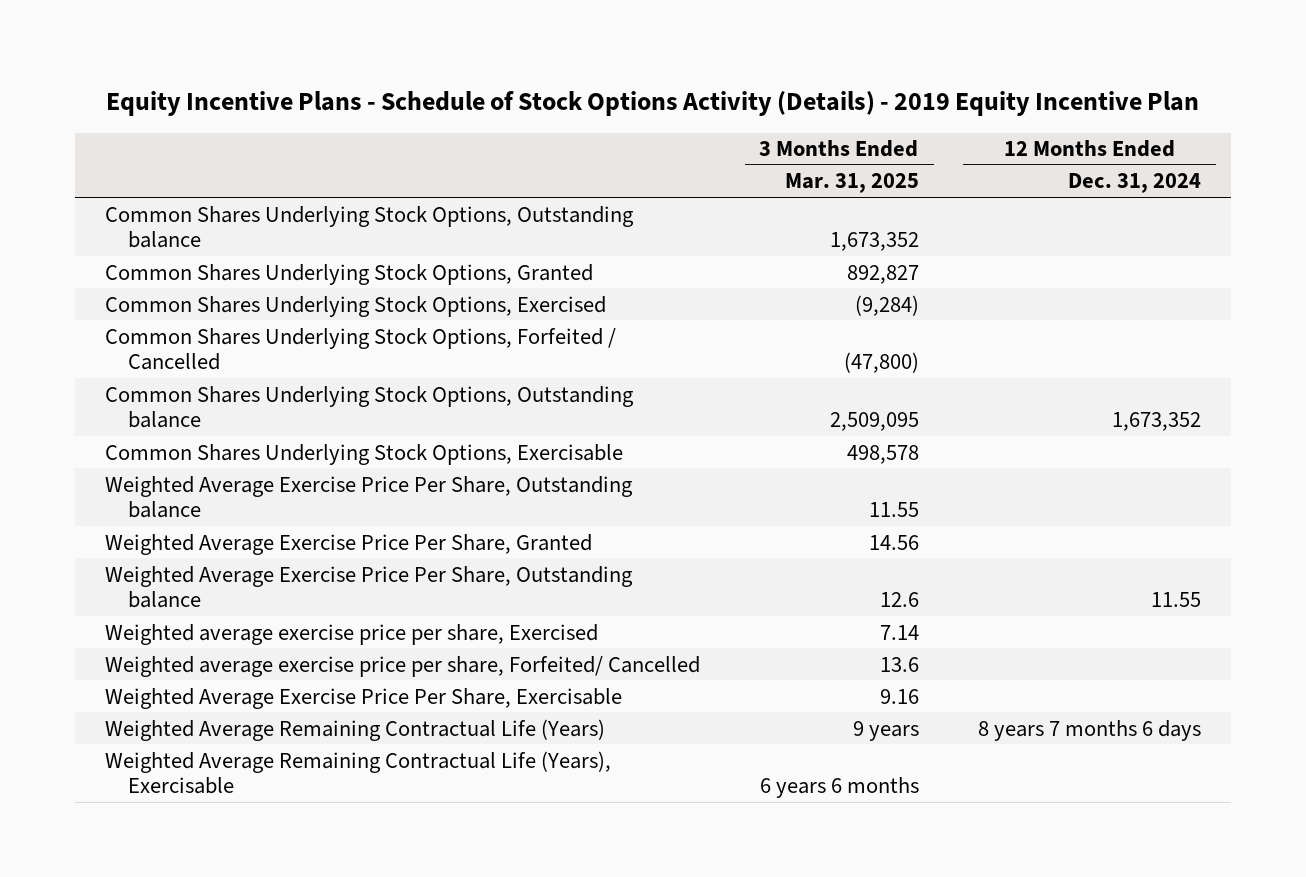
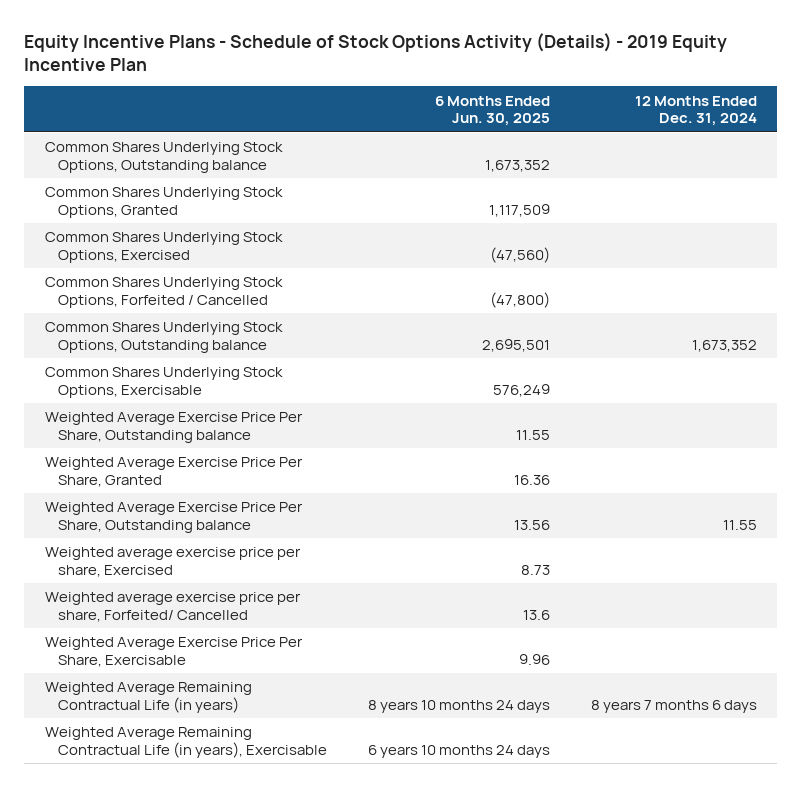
- | 3 Months Ended Mar. 31, 2025 | 12 Months Ended Dec. 31, 2024
+ | 6 Months Ended Jun. 30, 2025 | 12 Months Ended Dec. 31, 2024
- Weighted Average Remaining Contractual Life (Years) | 9 years | 8 years 7 months 6 days
- Weighted Average Remaining Contractual Life (Years), Exercisable | 6 years 6 months |
+ Weighted Average Remaining Contractual Life (in years) | 8 years 10 months 24 days | 8 years 7 months 6 days
+ Weighted Average Remaining Contractual Life (in years), Exercisable | 6 years 10 months 24 days |

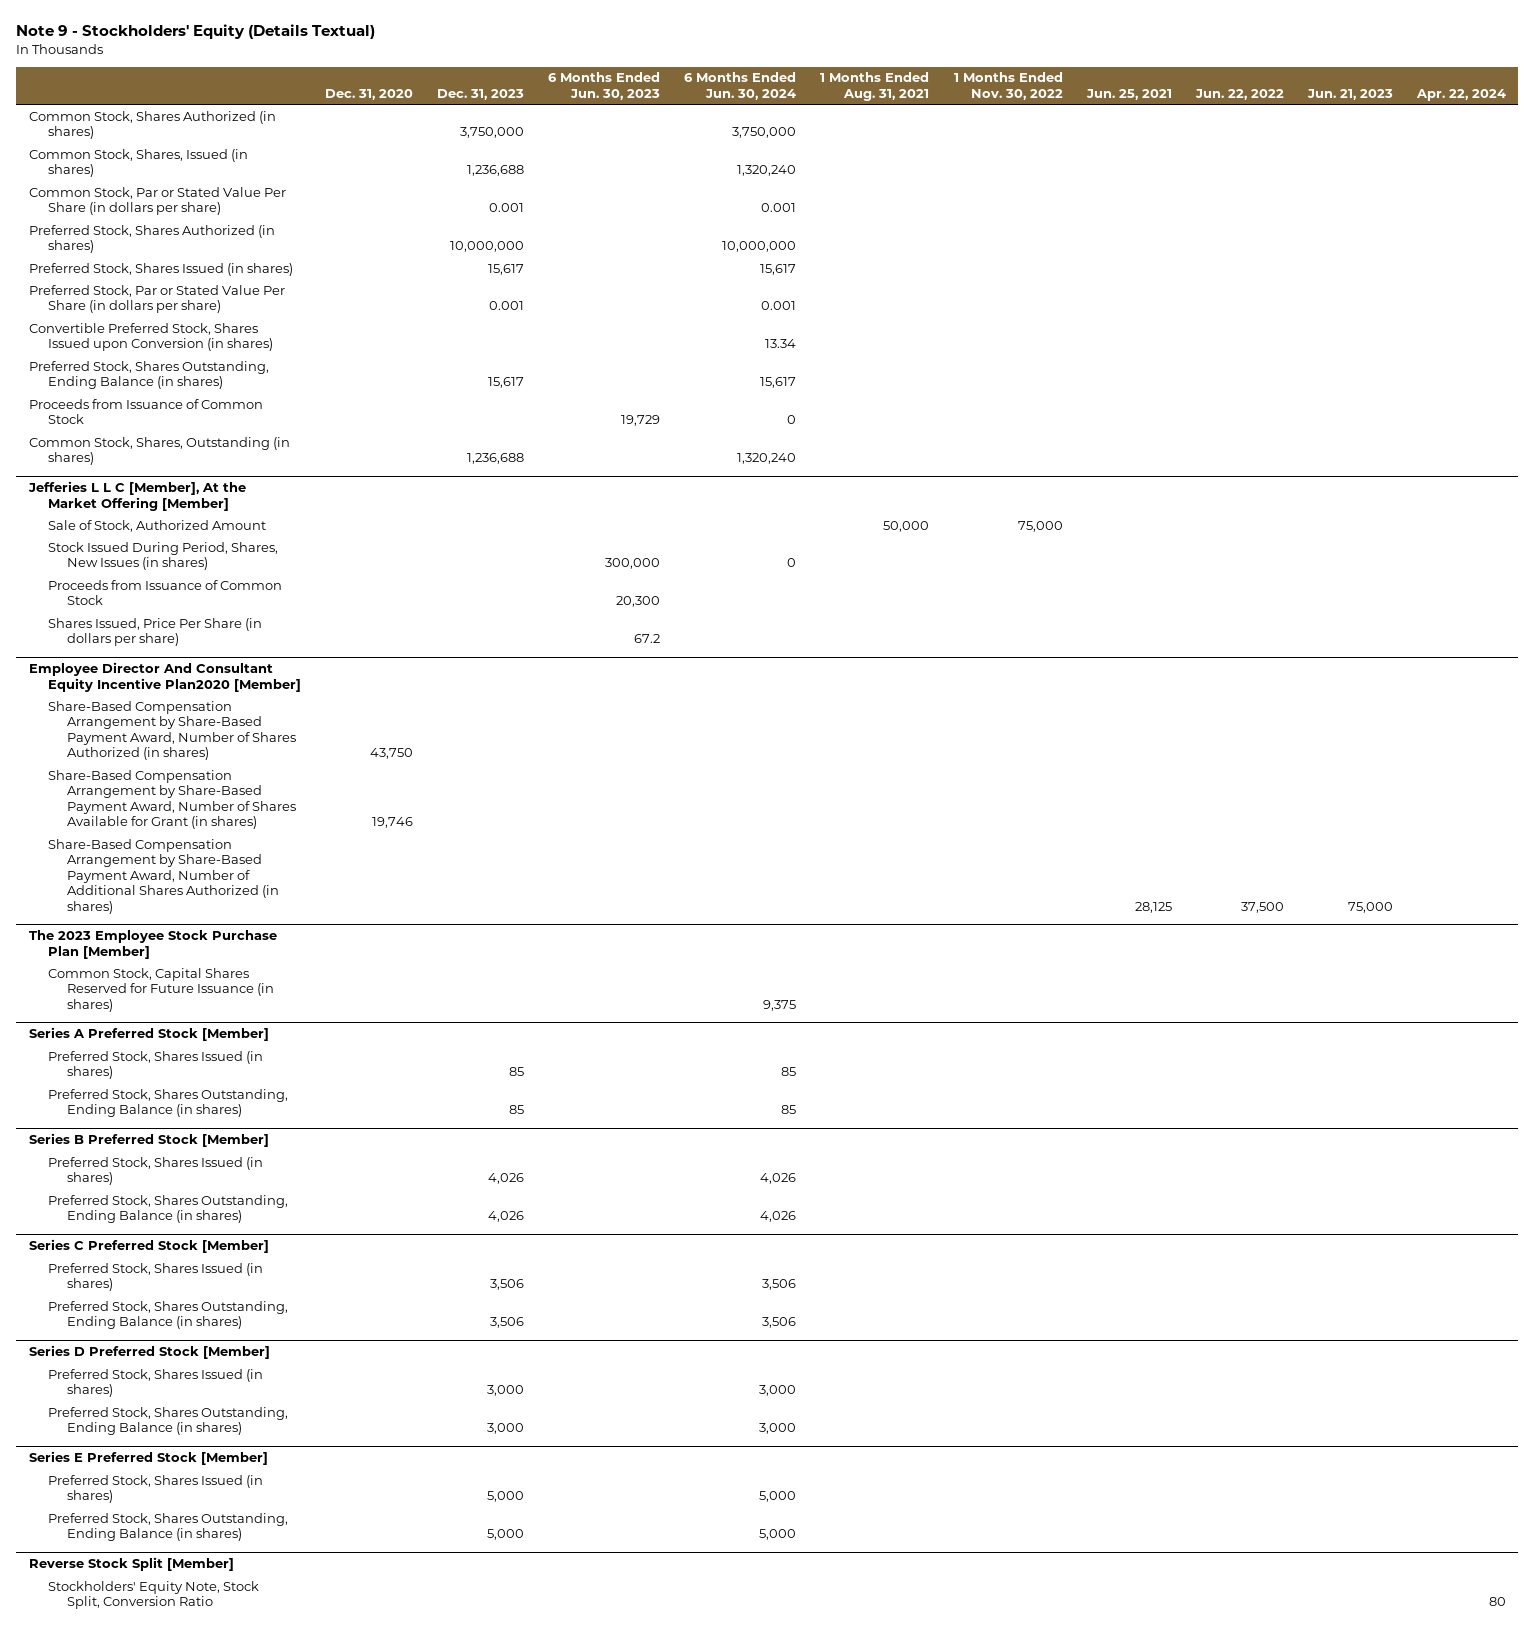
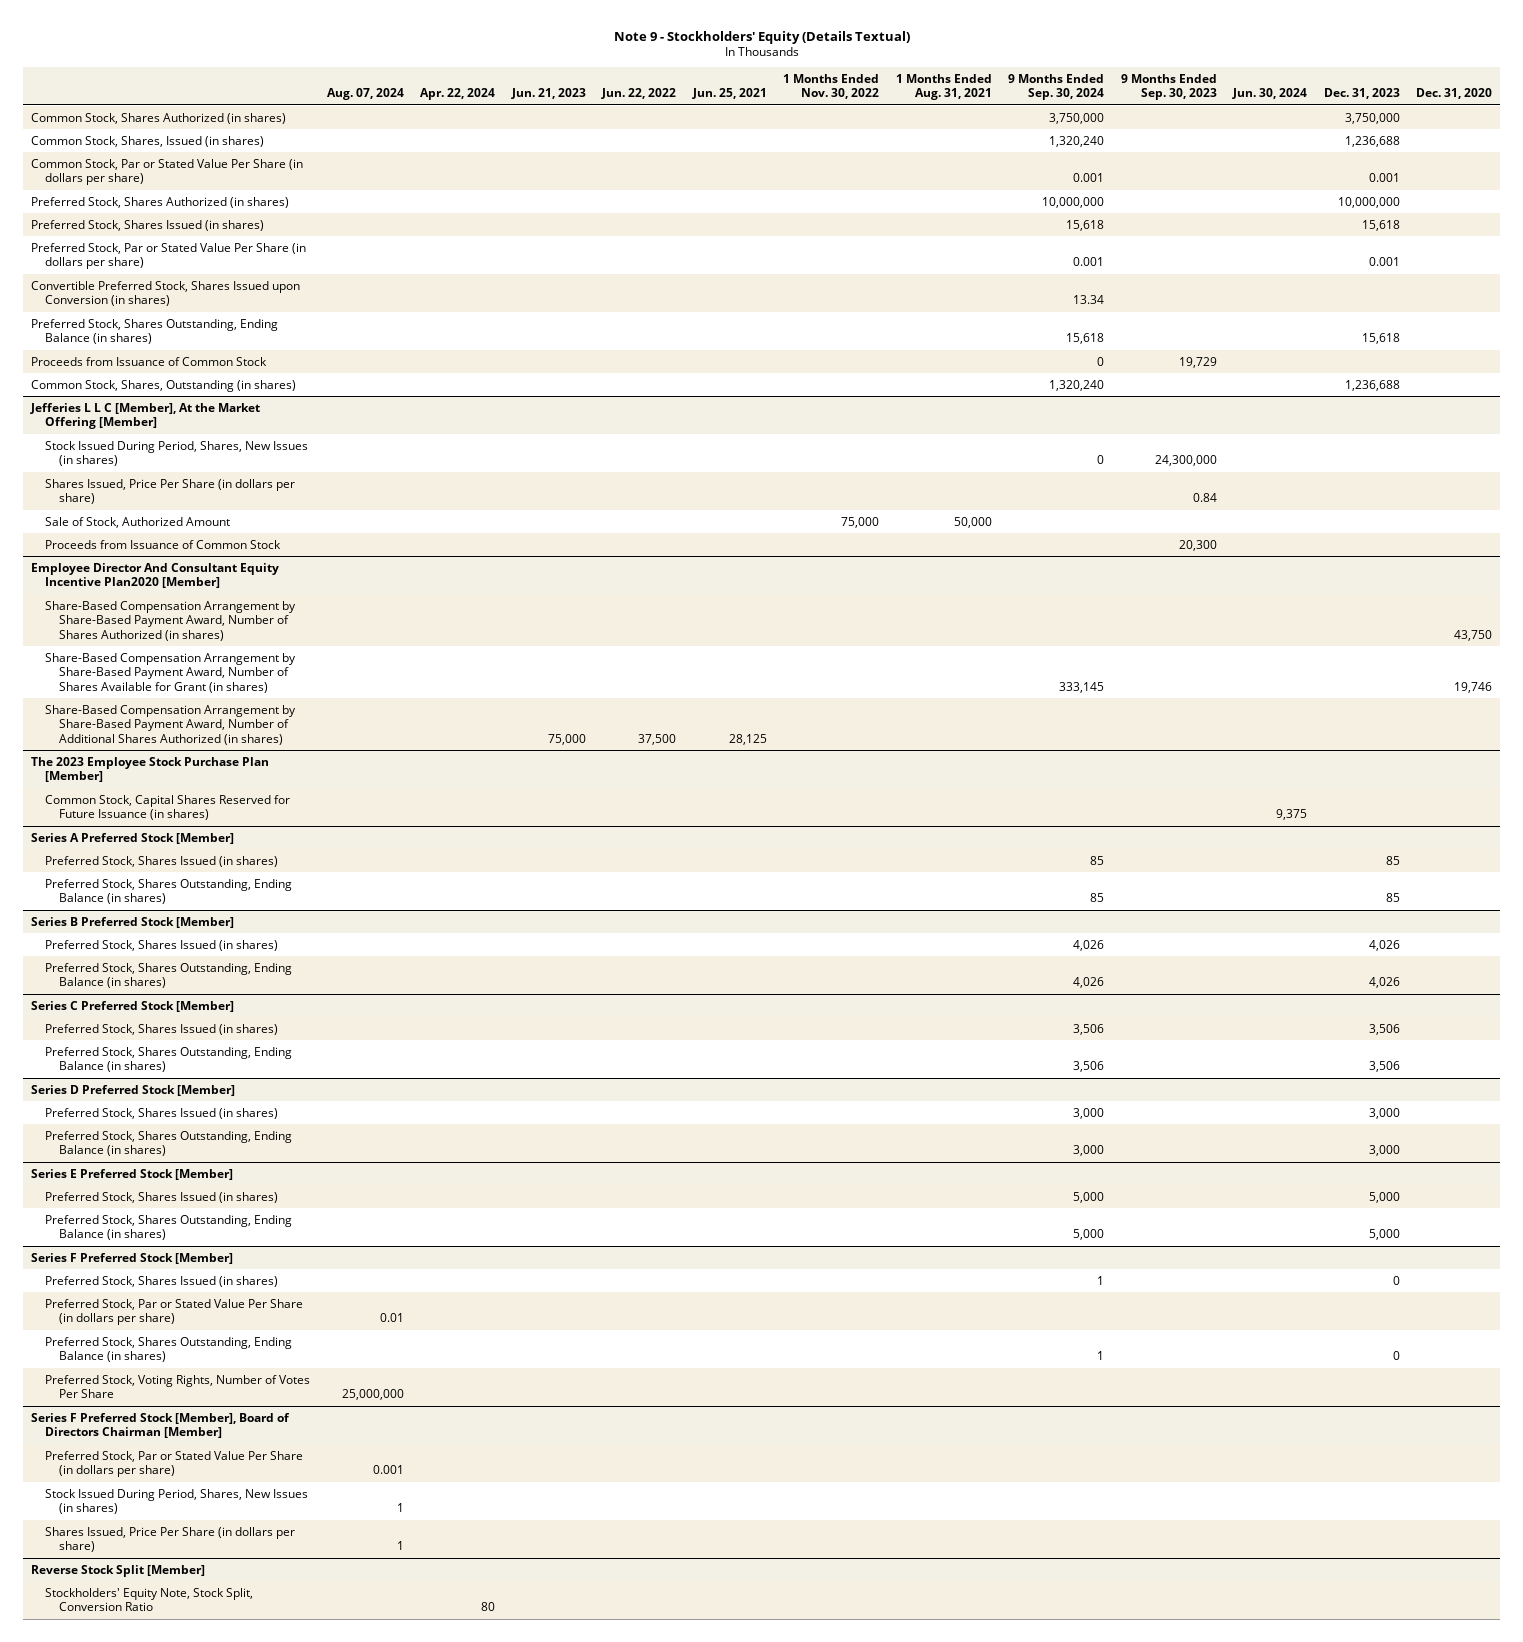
- | Dec. 31, 2020 | Dec. 31, 2023 | 6 Months Ended Jun. 30, 2023 | 6 Months Ended Jun. 30, 2024 | 1 Months Ended Aug. 31, 2021 | 1 Months Ended Nov. 30, 2022 | Jun. 25, 2021 | Jun. 22, 2022 | Jun. 21, 2023 | Apr. 22, 2024
+ | Aug. 07, 2024 | Apr. 22, 2024 | Jun. 21, 2023 | Jun. 22, 2022 | Jun. 25, 2021 | 1 Months Ended Nov. 30, 2022 | 1 Months Ended Aug. 31, 2021 | 9 Months Ended Sep. 30, 2024 | 9 Months Ended Sep. 30, 2023 | Jun. 30, 2024 | Dec. 31, 2023 | Dec. 31, 2020
- Preferred Stock, Shares Issued (in shares) | | 15,617 | | 15,617 | | | | | |
+ Preferred Stock, Shares Issued (in shares) | | | | | | | | 15,618 | | | 15,618 |
- Preferred Stock, Shares Outstanding, Ending Balance (in shares) | | 15,617 | | 15,617 | | | | | |
+ Preferred Stock, Shares Outstanding, Ending Balance (in shares) | | | | | | | | 15,618 | | | 15,618 |
@ Jefferies L L C [Member], At the Market Offering [Member]
moved down: Sale of Stock, Authorized Amount | | | | | | 75,000 | 50,000 | | | | |
moved down: Proceeds from Issuance of Common Stock | | | | | | | | | 20,300 | | |
+ Series F Preferred Stock [Member]
+ Preferred Stock, Shares Issued (in shares) | | | | | | | | 1 | | | 0 |
+ Preferred Stock, Par or Stated Value Per Share (in dollars per share) | 0.01 | | | | | | | | | | |
+ Preferred Stock, Shares Outstanding, Ending Balance (in shares) | | | | | | | | 1 | | | 0 |
+ Preferred Stock, Voting Rights, Number of Votes Per Share | 25,000,000 | | | | | | | | | | |
+ Series F Preferred Stock [Member], Board of Directors Chairman [Member]
+ Preferred Stock, Par or Stated Value Per Share (in dollars per share) | 0.001 | | | | | | | | | | |
+ Stock Issued During Period, Shares, New Issues (in shares) | 1 | | | | | | | | | | |
+ Shares Issued, Price Per Share (in dollars per share) | 1 | | | | | | | | | | |

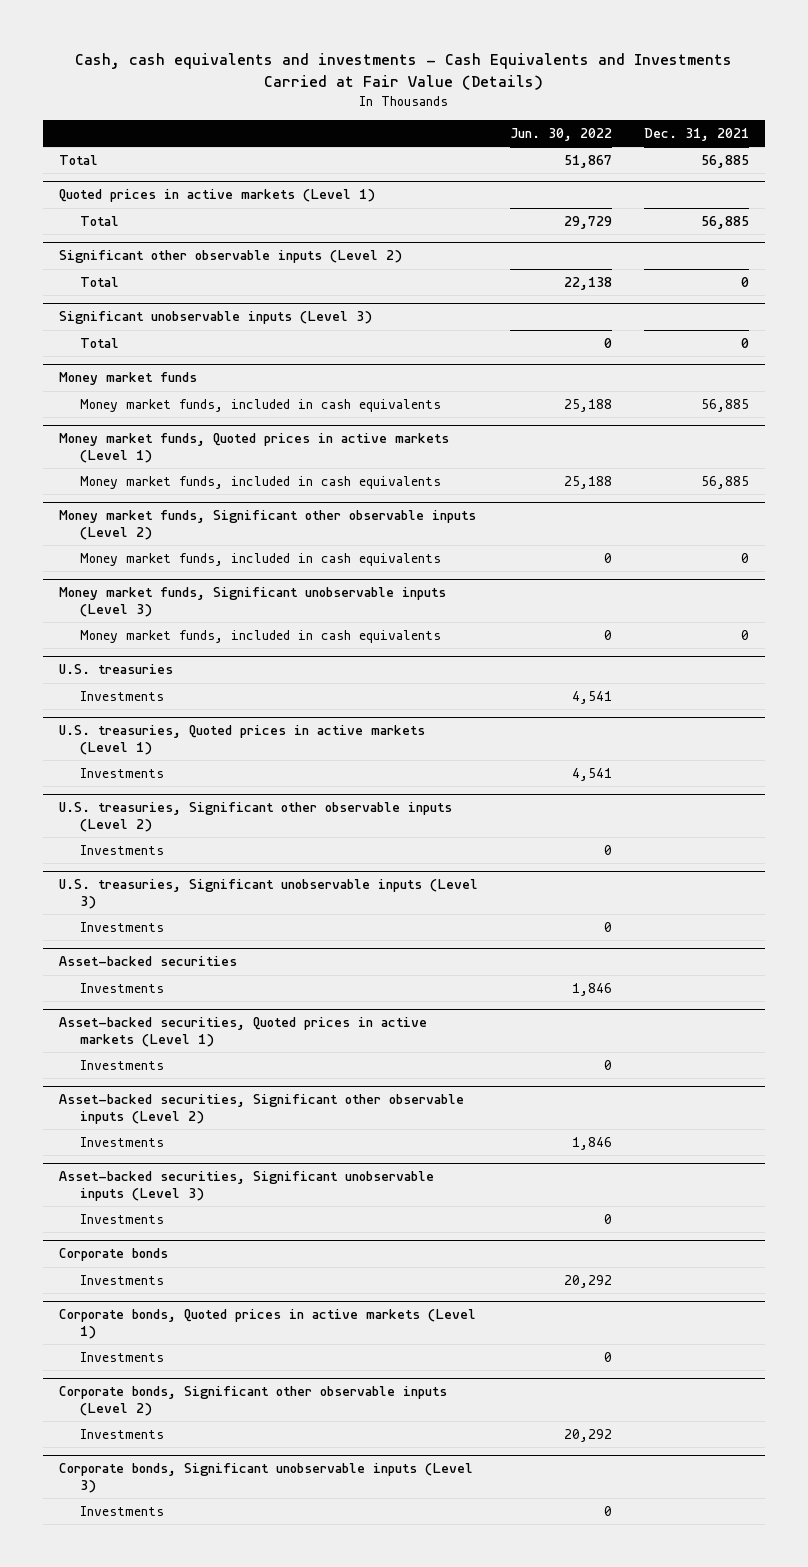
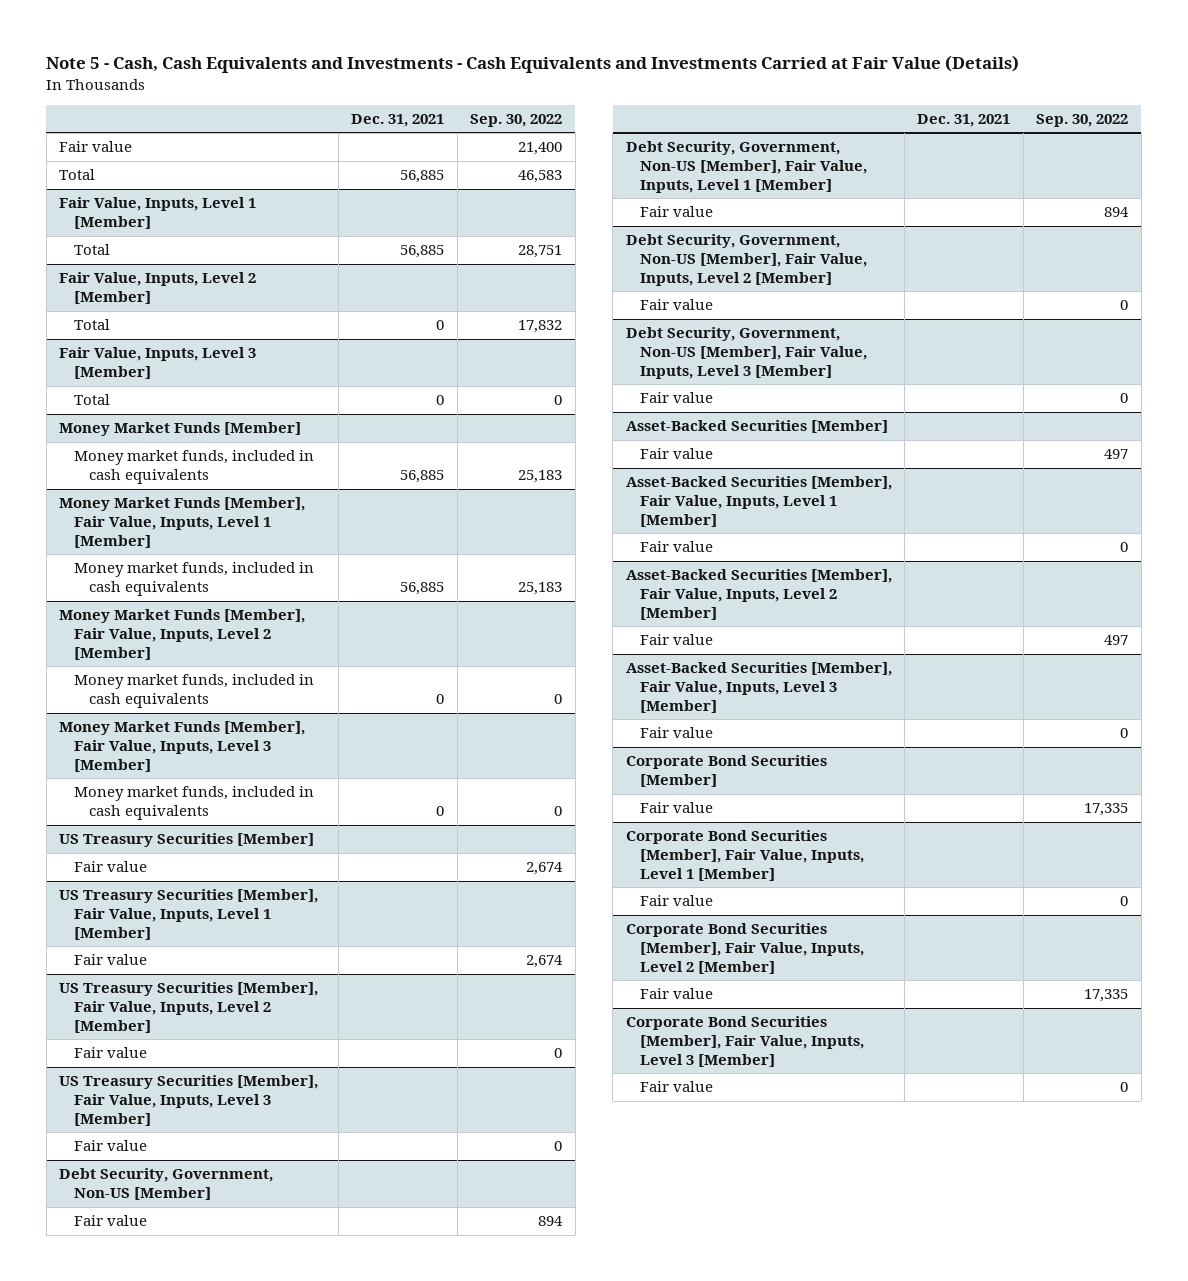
- Cash, cash equivalents and investments - Cash Equivalents and Investments Carried at Fair Value (Details)
+ Note 5 - Cash, Cash Equivalents and Investments - Cash Equivalents and Investments Carried at Fair Value (Details)
- | Jun. 30, 2022 | Dec. 31, 2021
+ | Dec. 31, 2021 | Sep. 30, 2022
+ Fair value | | 21,400
- Quoted prices in active markets (Level 1)
+ Fair Value, Inputs, Level 1 [Member]
- Significant other observable inputs (Level 2)
+ Fair Value, Inputs, Level 2 [Member]
- Significant unobservable inputs (Level 3)
+ Fair Value, Inputs, Level 3 [Member]
- Money market funds
+ Money Market Funds [Member]
- Money market funds, Quoted prices in active markets (Level 1)
+ Money Market Funds [Member], Fair Value, Inputs, Level 1 [Member]
- Money market funds, Significant other observable inputs (Level 2)
+ Money Market Funds [Member], Fair Value, Inputs, Level 2 [Member]
- Money market funds, Significant unobservable inputs (Level 3)
+ Money Market Funds [Member], Fair Value, Inputs, Level 3 [Member]
- U.S. treasuries
- Investments | 4,541 |
- U.S. treasuries, Quoted prices in active markets (Level 1)
- Investments | 4,541 |
- U.S. treasuries, Significant other observable inputs (Level 2)
- Investments | 0 |
- U.S. treasuries, Significant unobservable inputs (Level 3)
- Investments | 0 |
- Asset-backed securities
- Investments | 1,846 |
- Asset-backed securities, Quoted prices in active markets (Level 1)
- Investments | 0 |
- Asset-backed securities, Significant other observable inputs (Level 2)
- Investments | 1,846 |
- Asset-backed securities, Significant unobservable inputs (Level 3)
- Investments | 0 |
- Corporate bonds
- Investments | 20,292 |
- Corporate bonds, Quoted prices in active markets (Level 1)
- Investments | 0 |
- Corporate bonds, Significant other observable inputs (Level 2)
- Investments | 20,292 |
- Corporate bonds, Significant unobservable inputs (Level 3)
- Investments | 0 |
+ US Treasury Securities [Member]
+ Fair value | | 2,674
+ US Treasury Securities [Member], Fair Value, Inputs, Level 1 [Member]
+ Fair value | | 2,674
+ US Treasury Securities [Member], Fair Value, Inputs, Level 2 [Member]
+ Fair value | | 0
+ US Treasury Securities [Member], Fair Value, Inputs, Level 3 [Member]
+ Fair value | | 0
+ Debt Security, Government, Non-US [Member]
+ Fair value | | 894
+ Debt Security, Government, Non-US [Member], Fair Value, Inputs, Level 1 [Member]
+ Fair value | | 894
+ Debt Security, Government, Non-US [Member], Fair Value, Inputs, Level 2 [Member]
+ Fair value | | 0
+ Debt Security, Government, Non-US [Member], Fair Value, Inputs, Level 3 [Member]
+ Fair value | | 0
+ Asset-Backed Securities [Member]
+ Fair value | | 497
+ Asset-Backed Securities [Member], Fair Value, Inputs, Level 1 [Member]
+ Fair value | | 0
+ Asset-Backed Securities [Member], Fair Value, Inputs, Level 2 [Member]
+ Fair value | | 497
+ Asset-Backed Securities [Member], Fair Value, Inputs, Level 3 [Member]
+ Fair value | | 0
+ Corporate Bond Securities [Member]
+ Fair value | | 17,335
+ Corporate Bond Securities [Member], Fair Value, Inputs, Level 1 [Member]
+ Fair value | | 0
+ Corporate Bond Securities [Member], Fair Value, Inputs, Level 2 [Member]
+ Fair value | | 17,335
+ Corporate Bond Securities [Member], Fair Value, Inputs, Level 3 [Member]
+ Fair value | | 0

